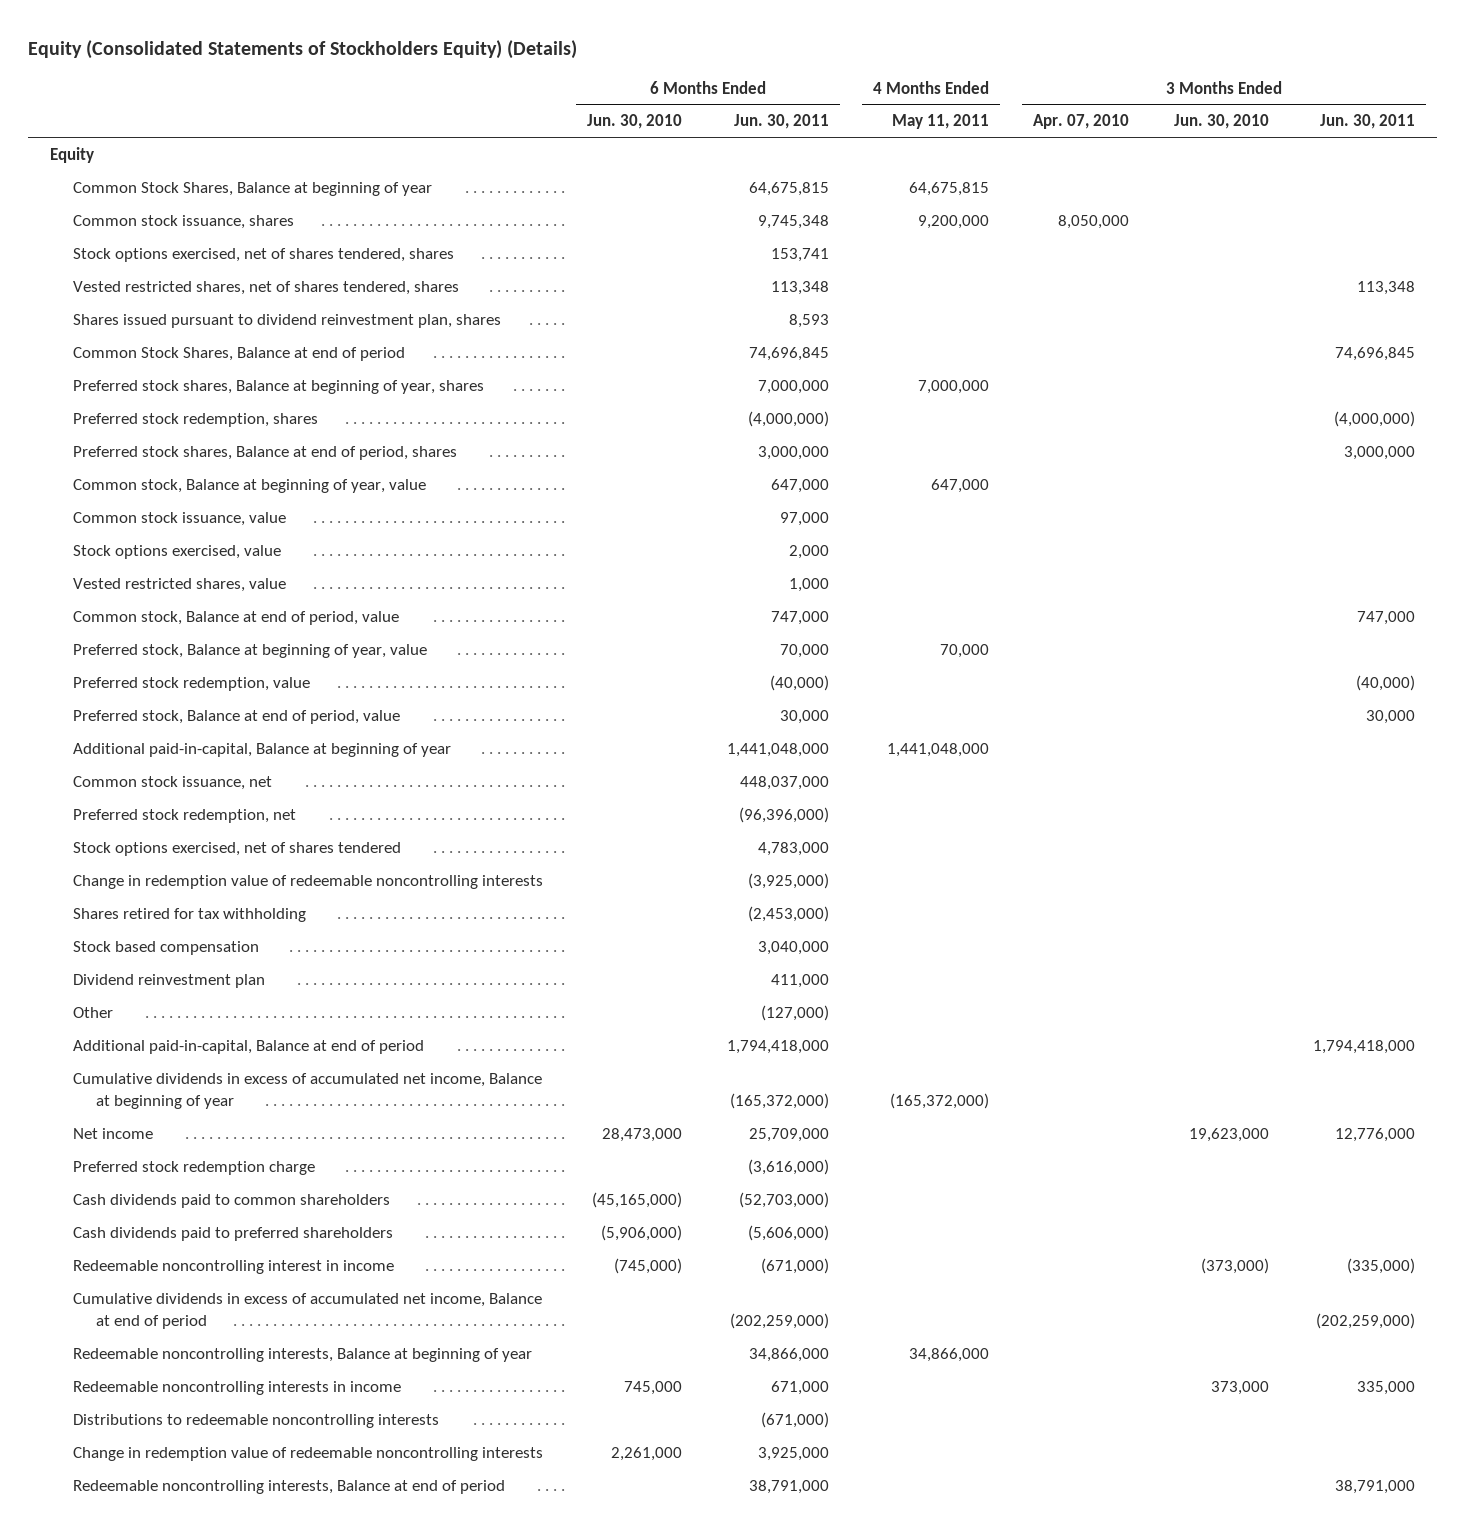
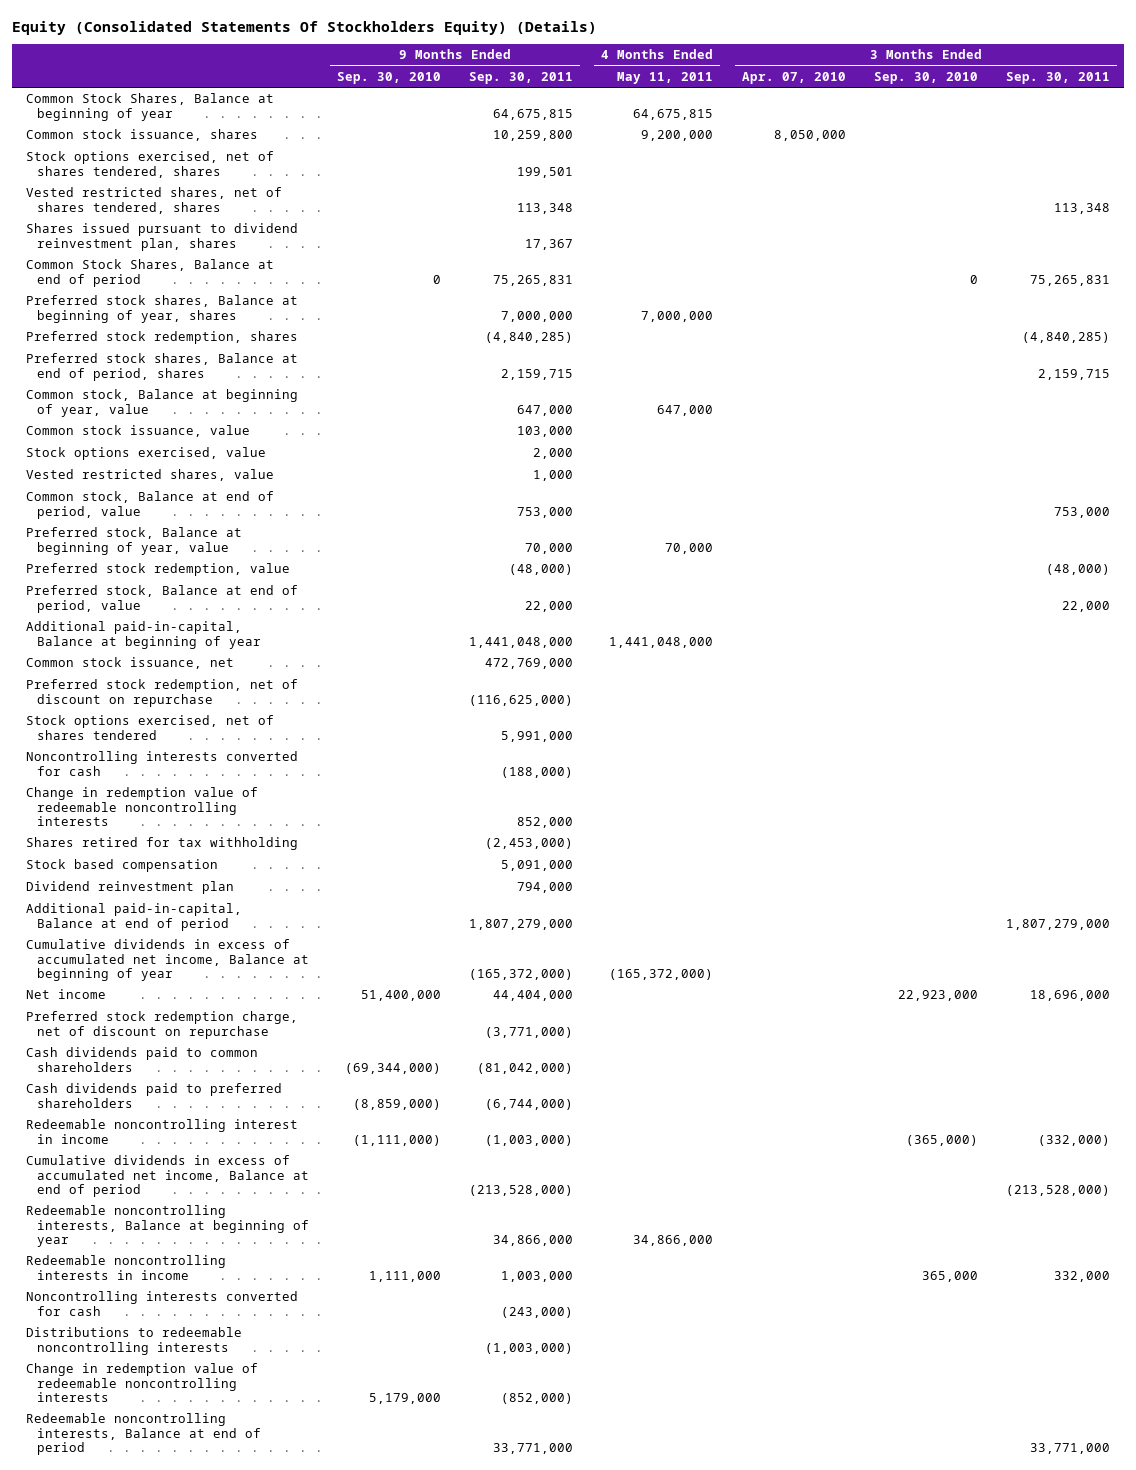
- Equity (Consolidated Statements of Stockholders Equity) (Details)
+ Equity (Consolidated Statements Of Stockholders Equity) (Details)
- | 6 Months Ended Jun. 30, 2010 | 6 Months Ended Jun. 30, 2011 | 4 Months Ended May 11, 2011 | 3 Months Ended Apr. 07, 2010 | 3 Months Ended Jun. 30, 2010 | 3 Months Ended Jun. 30, 2011
+ | 9 Months Ended Sep. 30, 2010 | 9 Months Ended Sep. 30, 2011 | 4 Months Ended May 11, 2011 | 3 Months Ended Apr. 07, 2010 | 3 Months Ended Sep. 30, 2010 | 3 Months Ended Sep. 30, 2011
- Equity
- Preferred stock redemption, net | | (96,396,000) | | | |
+ Preferred stock redemption, net of discount on repurchase | | (116,625,000) | | | |
+ Noncontrolling interests converted for cash | | (188,000) | | | |
- Other | | (127,000) | | | |
- Preferred stock redemption charge | | (3,616,000) | | | |
+ Preferred stock redemption charge, net of discount on repurchase | | (3,771,000) | | | |
+ Noncontrolling interests converted for cash | | (243,000) | | | |

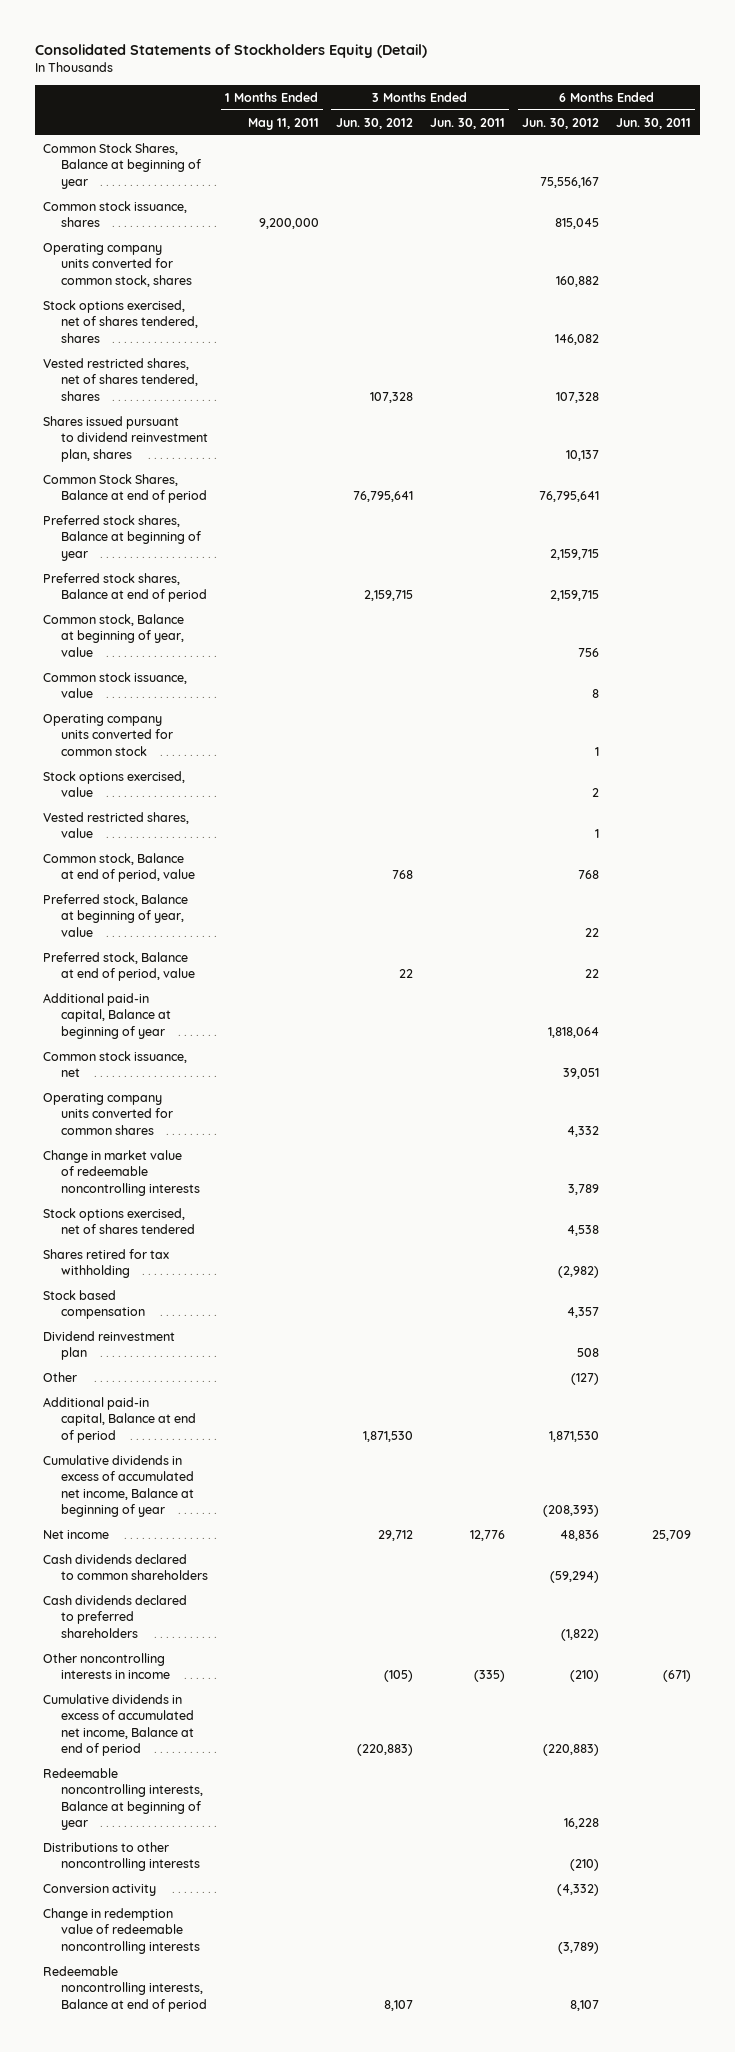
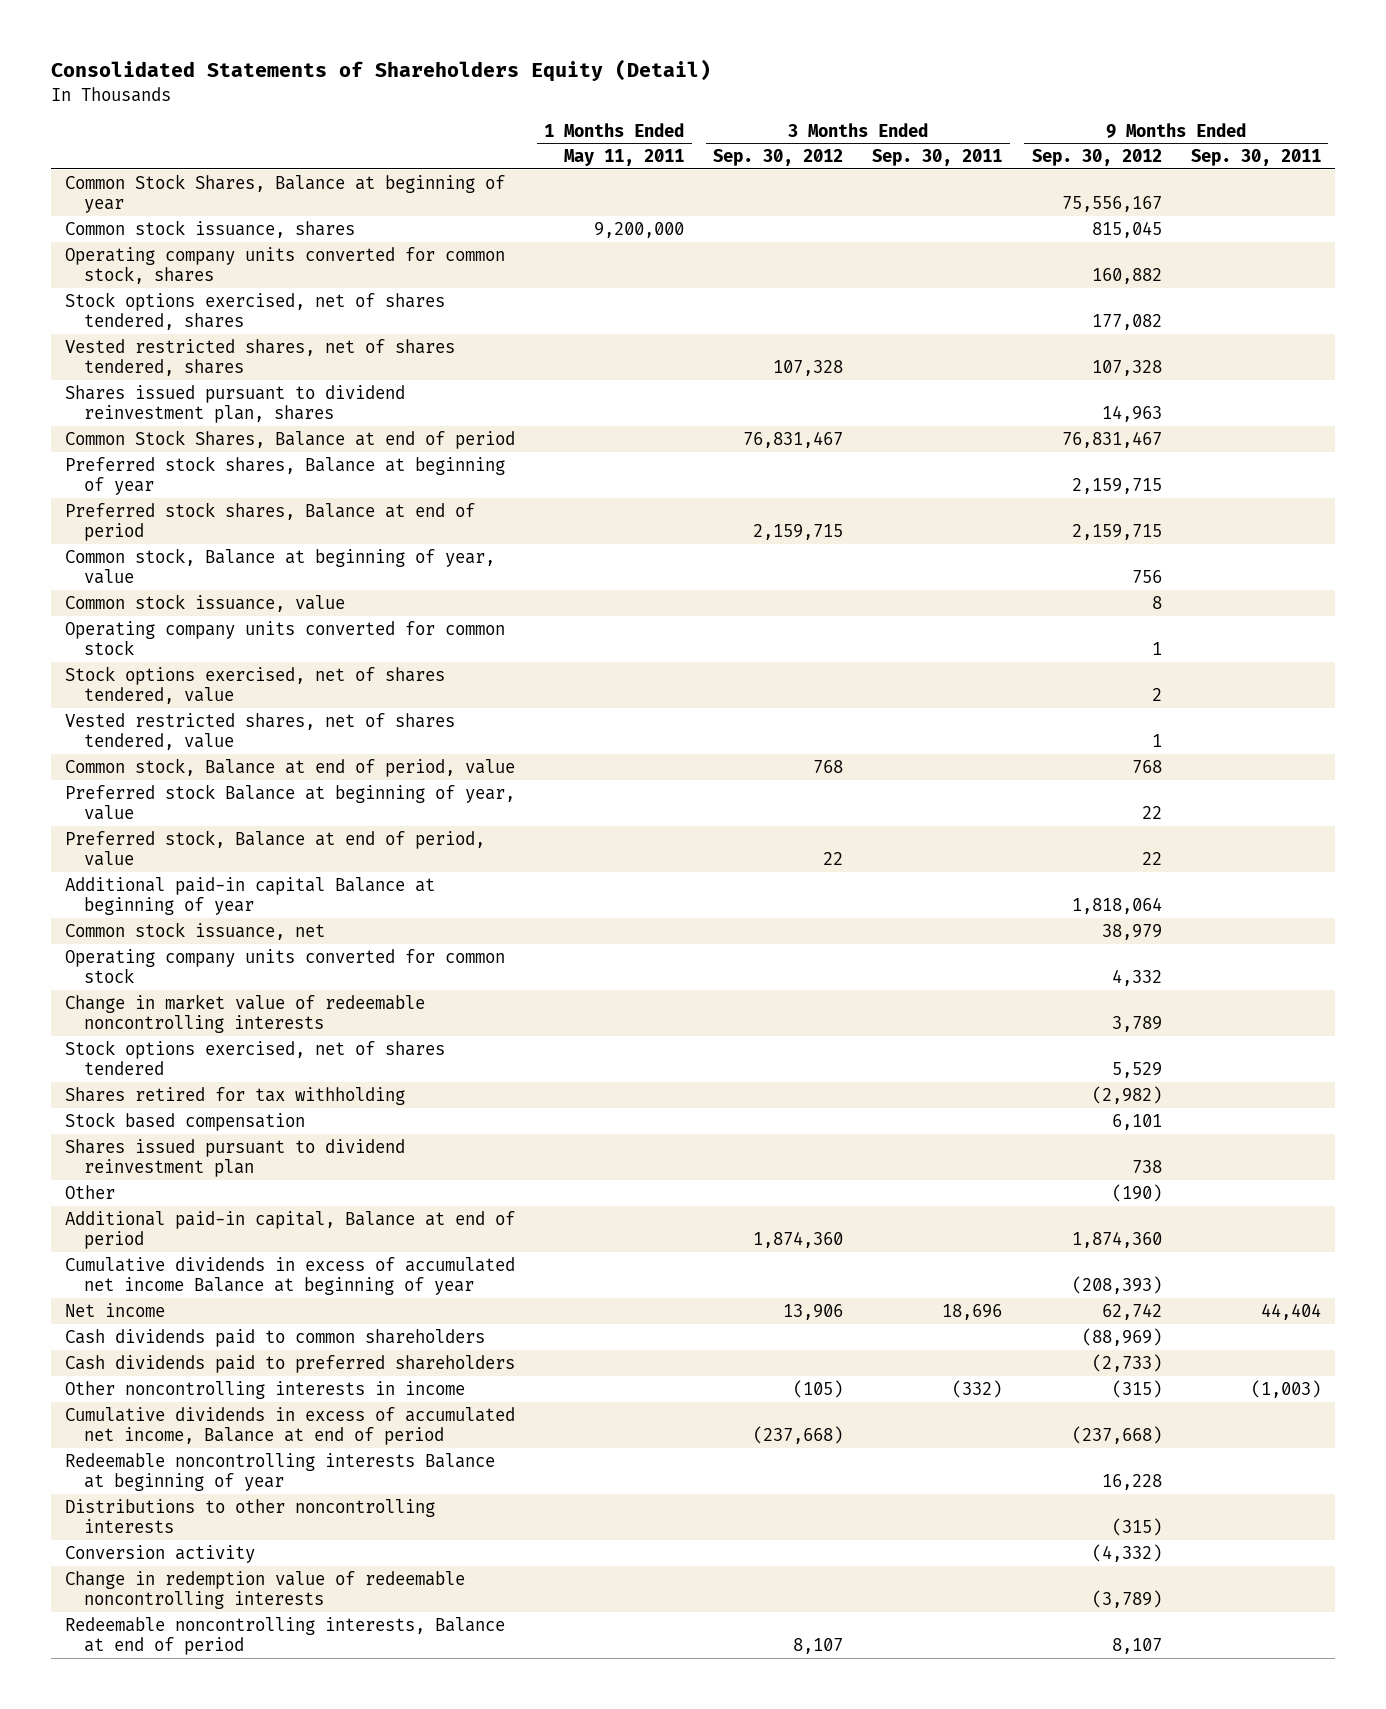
- Consolidated Statements of Stockholders Equity (Detail)
+ Consolidated Statements of Shareholders Equity (Detail)
- | 1 Months Ended May 11, 2011 | 3 Months Ended Jun. 30, 2012 | 3 Months Ended Jun. 30, 2011 | 6 Months Ended Jun. 30, 2012 | 6 Months Ended Jun. 30, 2011
+ | 1 Months Ended May 11, 2011 | 3 Months Ended Sep. 30, 2012 | 3 Months Ended Sep. 30, 2011 | 9 Months Ended Sep. 30, 2012 | 9 Months Ended Sep. 30, 2011
- Stock options exercised, value | | | | 2 |
- Vested restricted shares, value | | | | 1 |
+ Stock options exercised, net of shares tendered, value | | | | 2 |
+ Vested restricted shares, net of shares tendered, value | | | | 1 |
- Preferred stock, Balance at beginning of year, value | | | | 22 |
+ Preferred stock Balance at beginning of year, value | | | | 22 |
- Additional paid-in capital, Balance at beginning of year | | | | 1,818,064 |
+ Additional paid-in capital Balance at beginning of year | | | | 1,818,064 |
- Operating company units converted for common shares | | | | 4,332 |
+ Operating company units converted for common stock | | | | 4,332 |
- Dividend reinvestment plan | | | | 508 |
+ Shares issued pursuant to dividend reinvestment plan | | | | 738 |
- Cumulative dividends in excess of accumulated net income, Balance at beginning of year | | | | (208,393) |
+ Cumulative dividends in excess of accumulated net income Balance at beginning of year | | | | (208,393) |
- Cash dividends declared to common shareholders | | | | (59,294) |
- Cash dividends declared to preferred shareholders | | | | (1,822) |
+ Cash dividends paid to common shareholders | | | | (88,969) |
+ Cash dividends paid to preferred shareholders | | | | (2,733) |
- Redeemable noncontrolling interests, Balance at beginning of year | | | | 16,228 |
+ Redeemable noncontrolling interests Balance at beginning of year | | | | 16,228 |

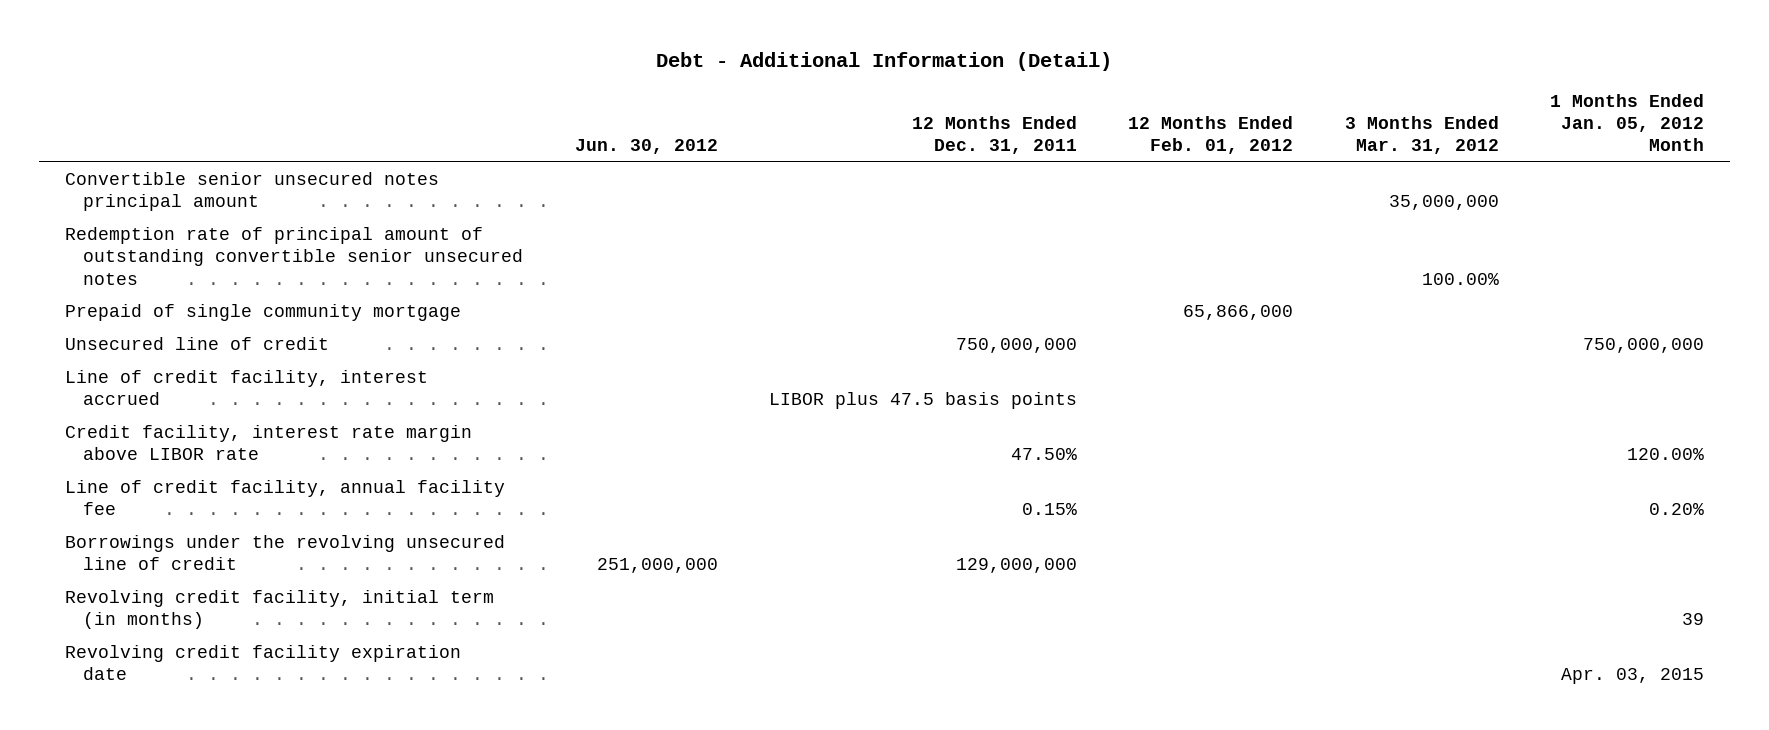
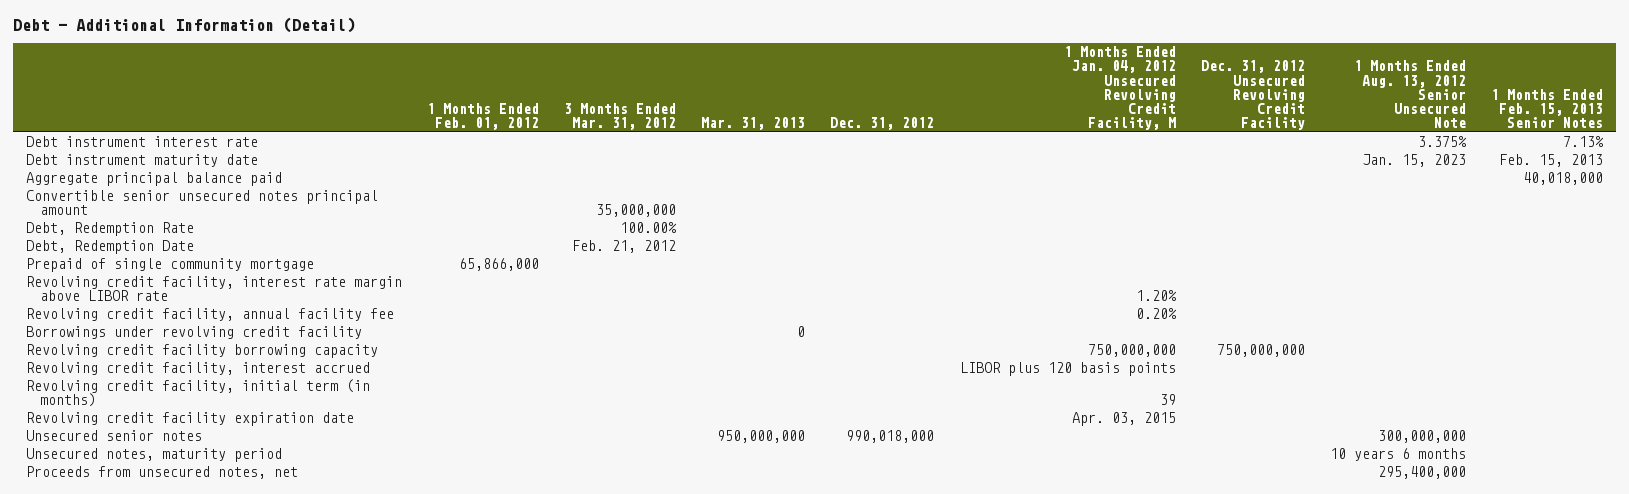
- | Jun. 30, 2012 | 12 Months Ended Dec. 31, 2011 | 12 Months Ended Feb. 01, 2012 | 3 Months Ended Mar. 31, 2012 | 1 Months Ended Jan. 05, 2012 Month
+ | 1 Months Ended Feb. 01, 2012 | 3 Months Ended Mar. 31, 2012 | Mar. 31, 2013 | Dec. 31, 2012 | 1 Months Ended Jan. 04, 2012 Unsecured Revolving Credit Facility, M | Dec. 31, 2012 Unsecured Revolving Credit Facility | 1 Months Ended Aug. 13, 2012 Senior Unsecured Note | 1 Months Ended Feb. 15, 2013 Senior Notes
+ Debt instrument interest rate | | | | | | | 3.375% | 7.13%
+ Debt instrument maturity date | | | | | | | Jan. 15, 2023 | Feb. 15, 2013
+ Aggregate principal balance paid | | | | | | | | 40,018,000
- Redemption rate of principal amount of outstanding convertible senior unsecured notes | | | | 100.00% |
+ Debt, Redemption Rate | | 100.00% | | | | | |
+ Debt, Redemption Date | | Feb. 21, 2012 | | | | | |
- Unsecured line of credit | | 750,000,000 | | | 750,000,000
- Line of credit facility, interest accrued | | LIBOR plus 47.5 basis points | | |
- Credit facility, interest rate margin above LIBOR rate | | 47.50% | | | 120.00%
- Line of credit facility, annual facility fee | | 0.15% | | | 0.20%
- Borrowings under the revolving unsecured line of credit | 251,000,000 | 129,000,000 | | |
+ Revolving credit facility, interest rate margin above LIBOR rate | | | | | 1.20% | | |
+ Revolving credit facility, annual facility fee | | | | | 0.20% | | |
+ Borrowings under revolving credit facility | | | 0 | | | | |
+ Revolving credit facility borrowing capacity | | | | | 750,000,000 | 750,000,000 | |
+ Revolving credit facility, interest accrued | | | | | LIBOR plus 120 basis points | | |
+ Unsecured senior notes | | | 950,000,000 | 990,018,000 | | | 300,000,000 |
+ Unsecured notes, maturity period | | | | | | | 10 years 6 months |
+ Proceeds from unsecured notes, net | | | | | | | 295,400,000 |

